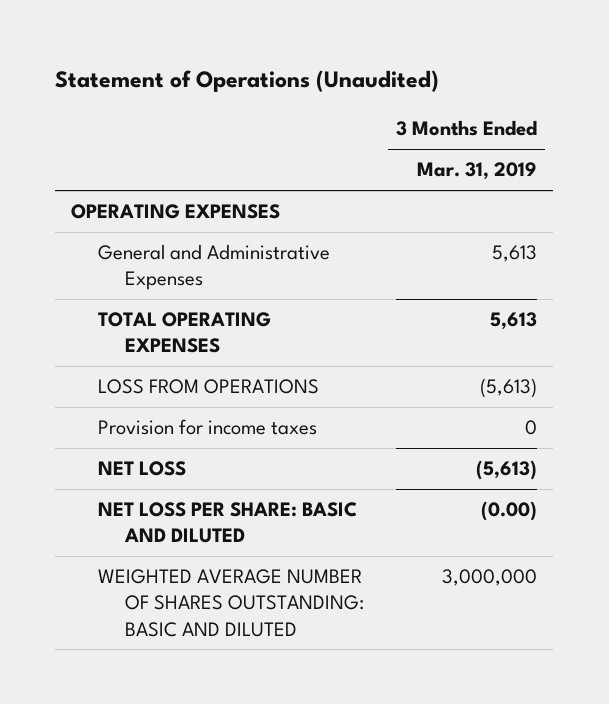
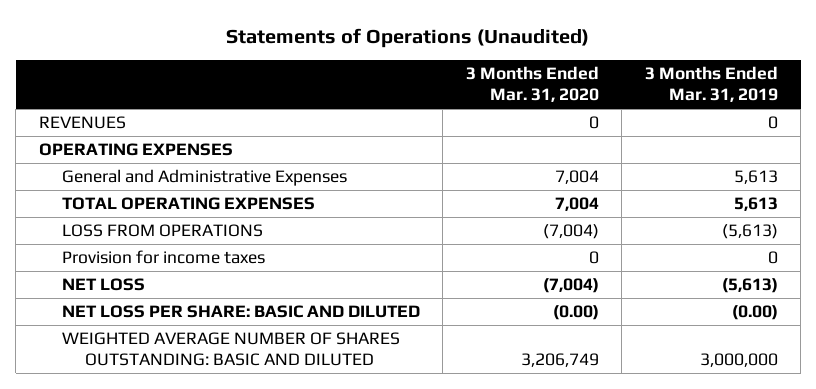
- Statement of Operations (Unaudited)
+ Statements of Operations (Unaudited)
- | 3 Months Ended Mar. 31, 2019
+ | 3 Months Ended Mar. 31, 2020 | 3 Months Ended Mar. 31, 2019
+ REVENUES | 0 | 0

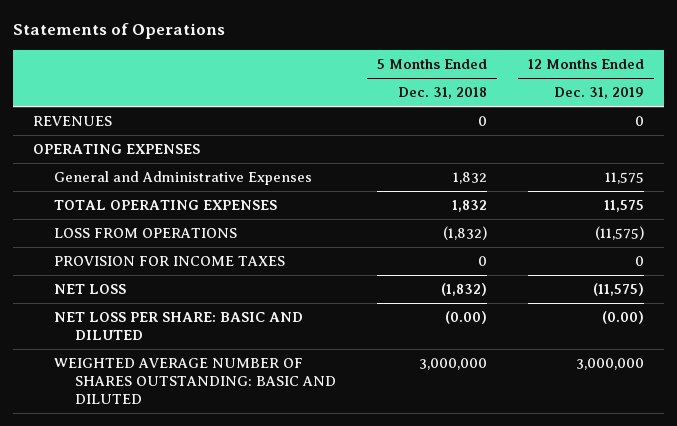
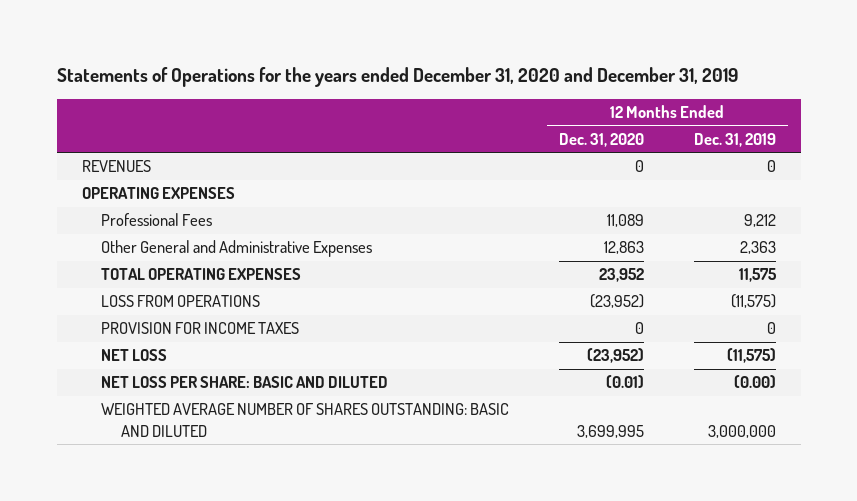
- Statements of Operations
+ Statements of Operations for the years ended December 31, 2020 and December 31, 2019
- | 5 Months Ended Dec. 31, 2018 | 12 Months Ended Dec. 31, 2019
+ | 12 Months Ended Dec. 31, 2020 | 12 Months Ended Dec. 31, 2019
- General and Administrative Expenses | 1,832 | 11,575
+ Professional Fees | 11,089 | 9,212
+ Other General and Administrative Expenses | 12,863 | 2,363

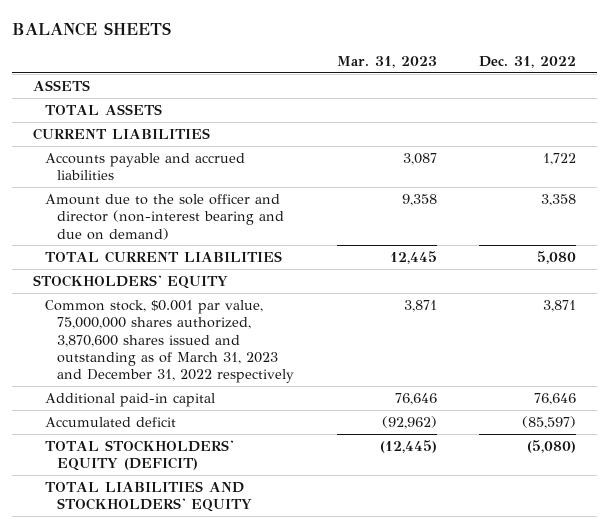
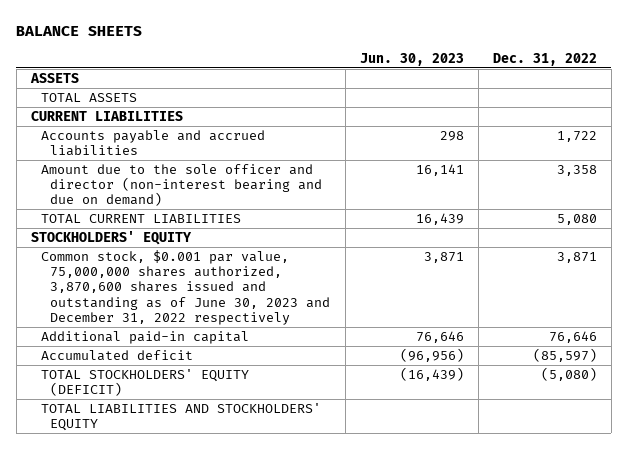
- | Mar. 31, 2023 | Dec. 31, 2022
+ | Jun. 30, 2023 | Dec. 31, 2022
- Common stock, $0.001 par value, 75,000,000 shares authorized, 3,870,600 shares issued and outstanding as of March 31, 2023 and December 31, 2022 respectively | 3,871 | 3,871
+ Common stock, $0.001 par value, 75,000,000 shares authorized, 3,870,600 shares issued and outstanding as of June 30, 2023 and December 31, 2022 respectively | 3,871 | 3,871

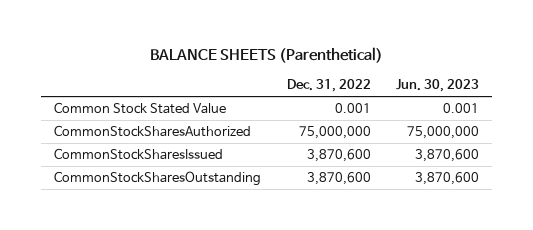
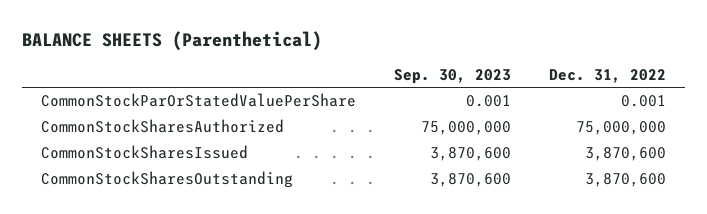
- | Dec. 31, 2022 | Jun. 30, 2023
+ | Sep. 30, 2023 | Dec. 31, 2022
- Common Stock Stated Value | 0.001 | 0.001
+ CommonStockParOrStatedValuePerShare | 0.001 | 0.001

